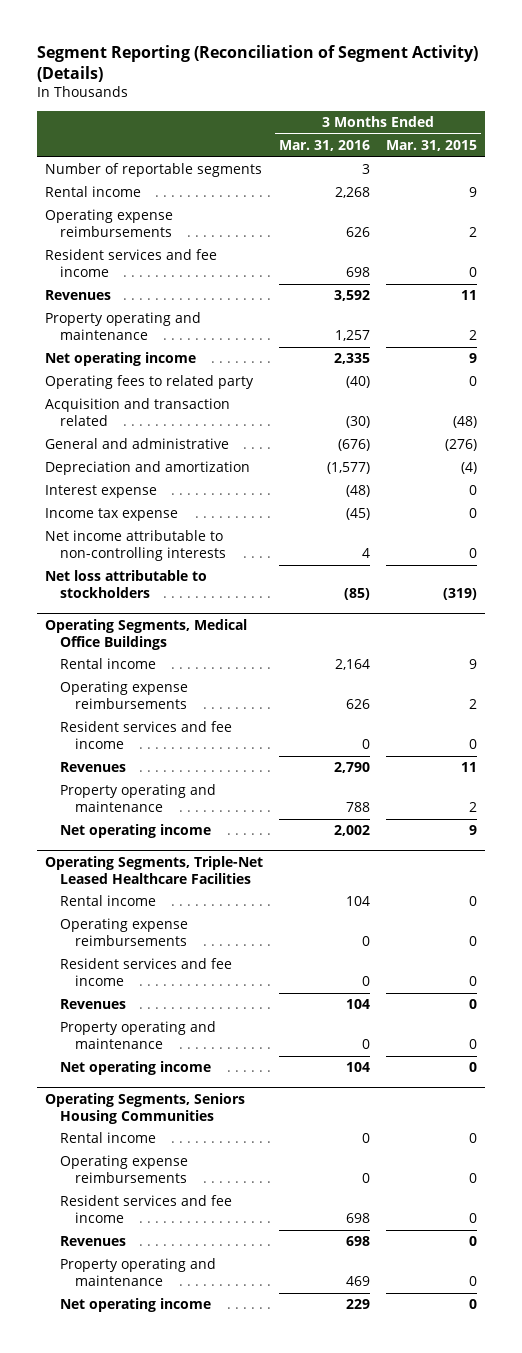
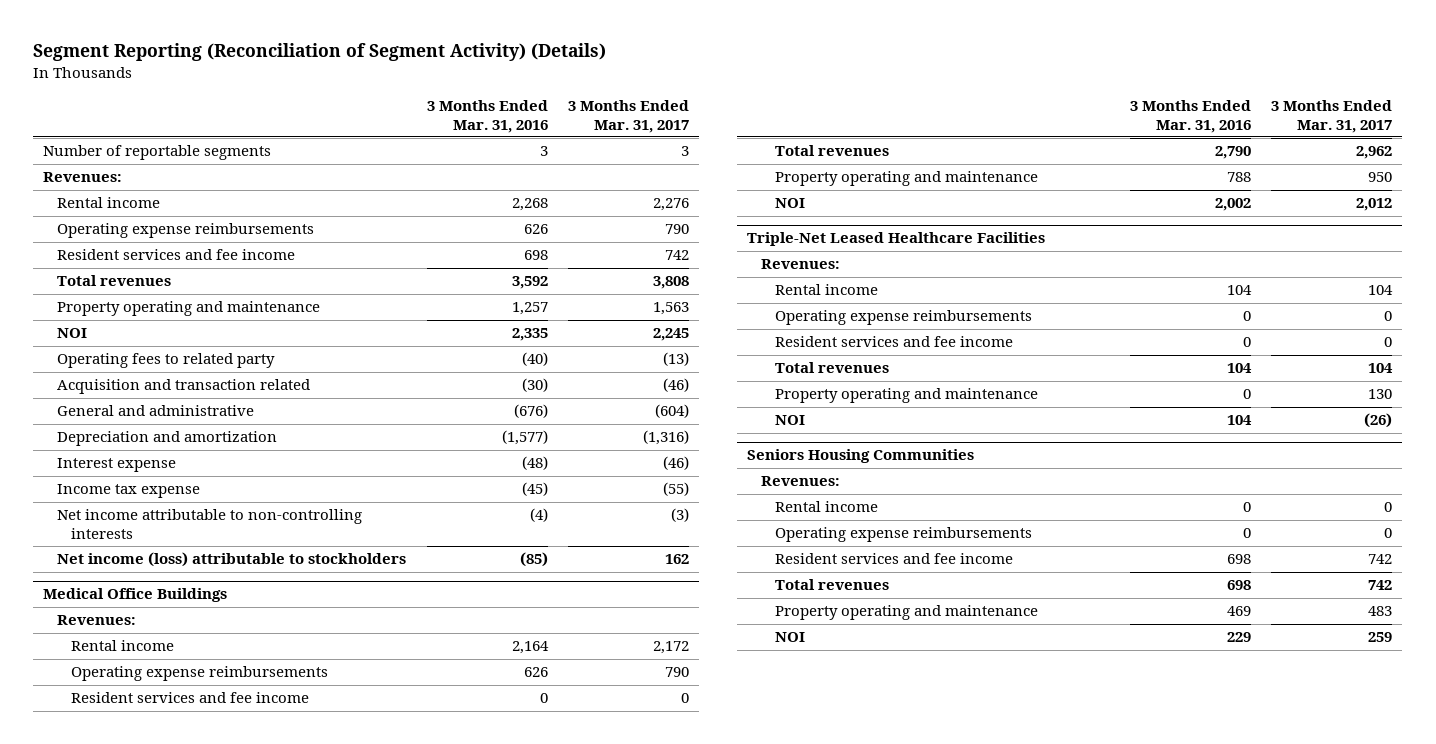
- | 3 Months Ended Mar. 31, 2016 | 3 Months Ended Mar. 31, 2015
+ | 3 Months Ended Mar. 31, 2016 | 3 Months Ended Mar. 31, 2017
+ Revenues:
- Revenues | 3,592 | 11
+ Total revenues | 3,592 | 3,808
- Net operating income | 2,335 | 9
+ NOI | 2,335 | 2,245
- Net income attributable to non-controlling interests | 4 | 0
- Net loss attributable to stockholders | (85) | (319)
- Operating Segments, Medical Office Buildings
+ Net income attributable to non-controlling interests | (4) | (3)
+ Net income (loss) attributable to stockholders | (85) | 162
+ Medical Office Buildings
+ Revenues:
- Revenues | 2,790 | 11
+ Total revenues | 2,790 | 2,962
- Net operating income | 2,002 | 9
- Operating Segments, Triple-Net Leased Healthcare Facilities
+ NOI | 2,002 | 2,012
+ Triple-Net Leased Healthcare Facilities
+ Revenues:
- Revenues | 104 | 0
+ Total revenues | 104 | 104
- Net operating income | 104 | 0
- Operating Segments, Seniors Housing Communities
+ NOI | 104 | (26)
+ Seniors Housing Communities
+ Revenues:
- Revenues | 698 | 0
+ Total revenues | 698 | 742
- Net operating income | 229 | 0
+ NOI | 229 | 259

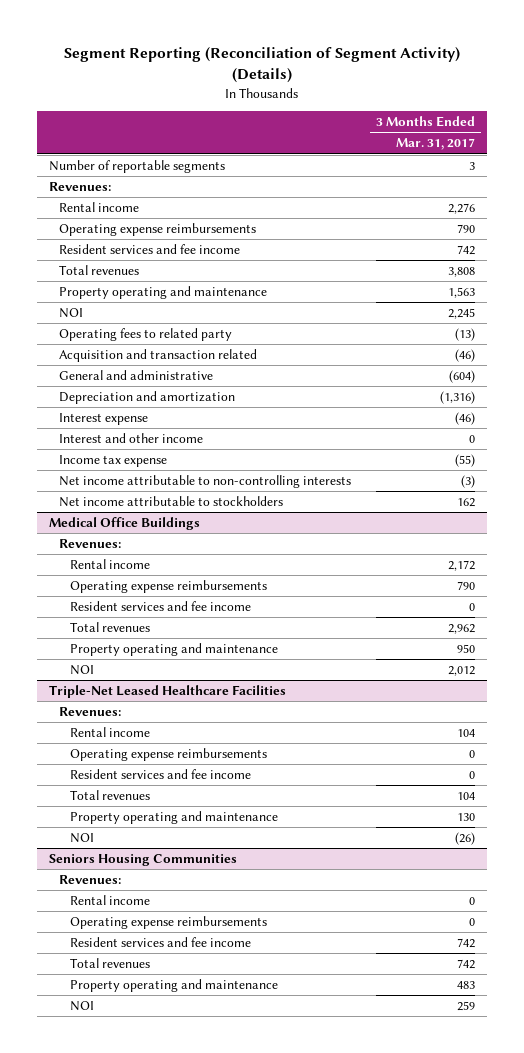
- | 3 Months Ended Mar. 31, 2016 | 3 Months Ended Mar. 31, 2017
+ | 3 Months Ended Mar. 31, 2017
+ Interest and other income | 0
- Net income (loss) attributable to stockholders | (85) | 162
+ Net income attributable to stockholders | 162

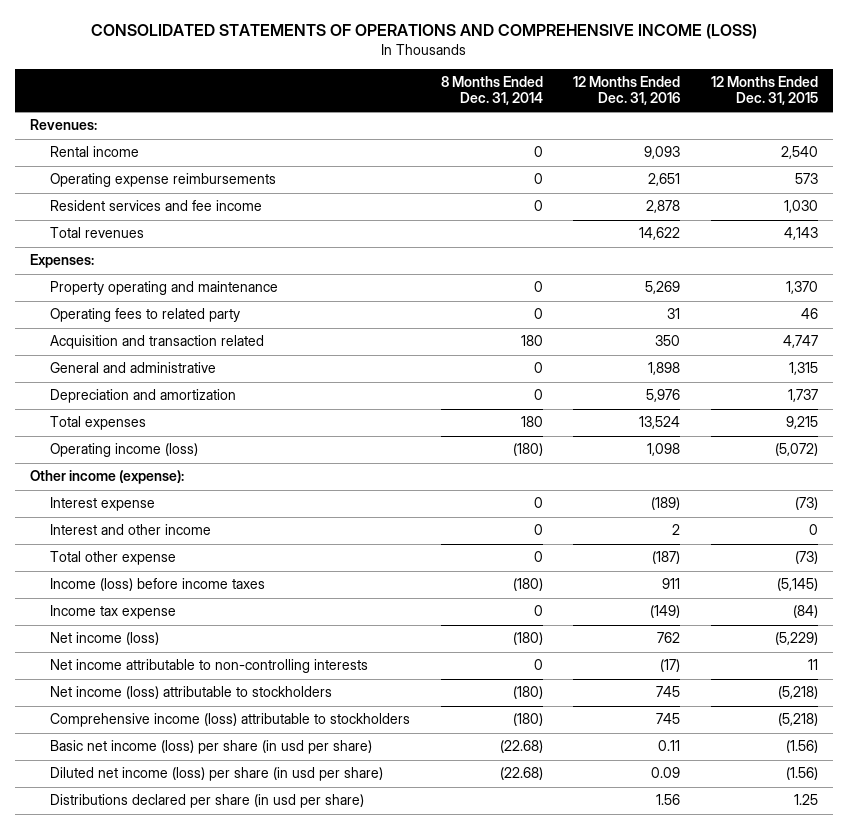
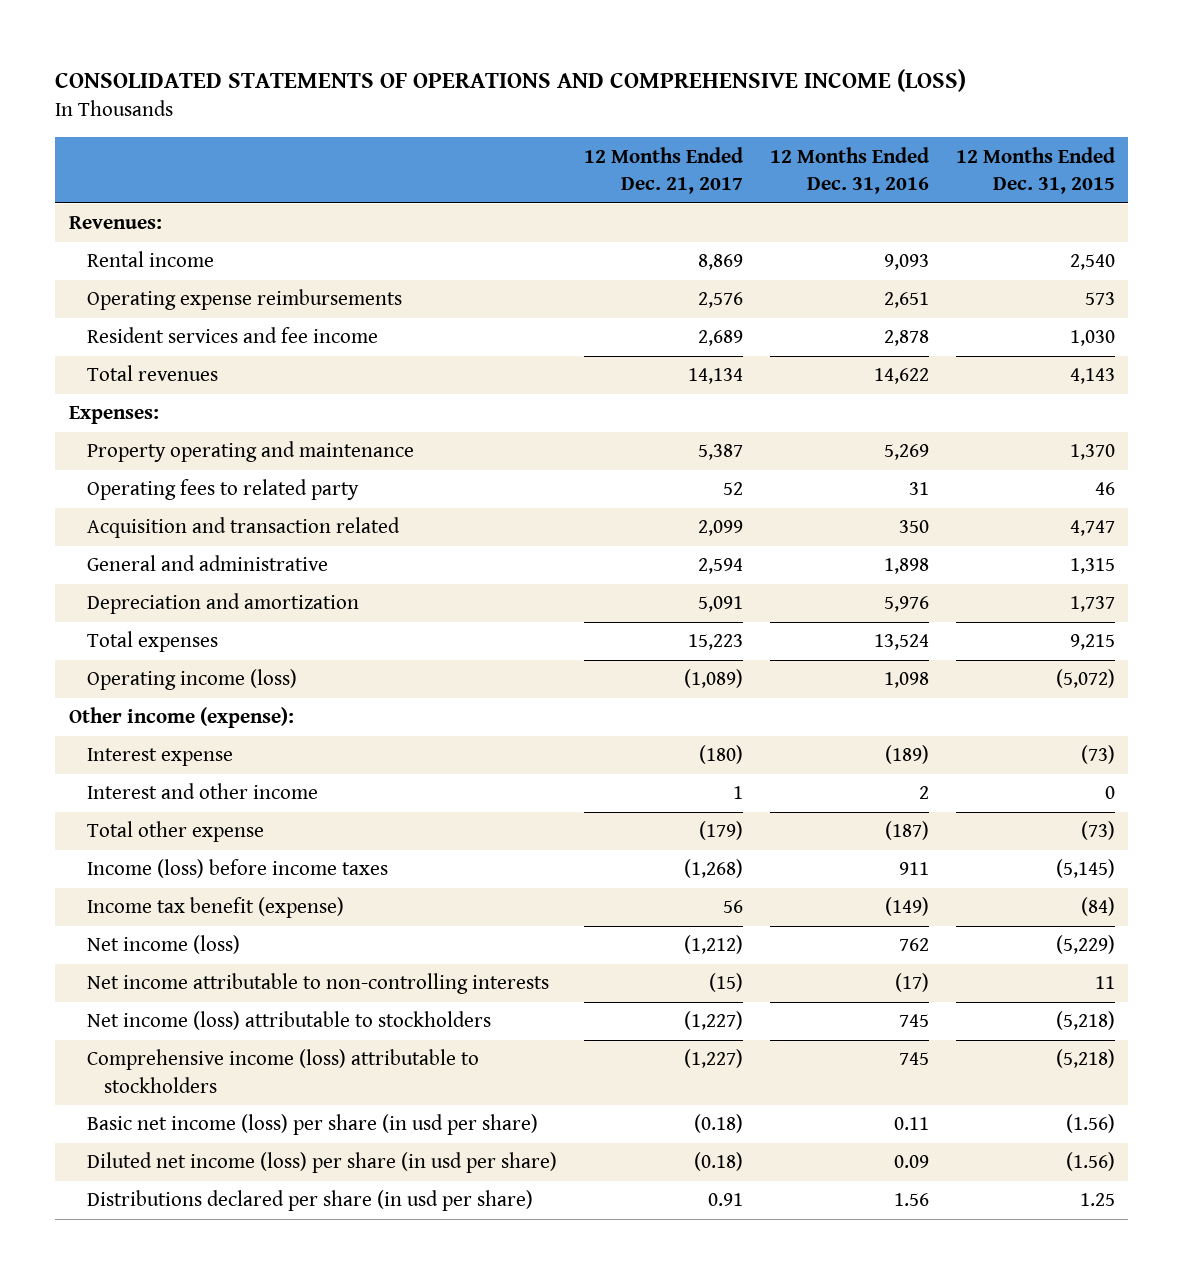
- | 8 Months Ended Dec. 31, 2014 | 12 Months Ended Dec. 31, 2016 | 12 Months Ended Dec. 31, 2015
+ | 12 Months Ended Dec. 21, 2017 | 12 Months Ended Dec. 31, 2016 | 12 Months Ended Dec. 31, 2015
- Income tax expense | 0 | (149) | (84)
+ Income tax benefit (expense) | 56 | (149) | (84)

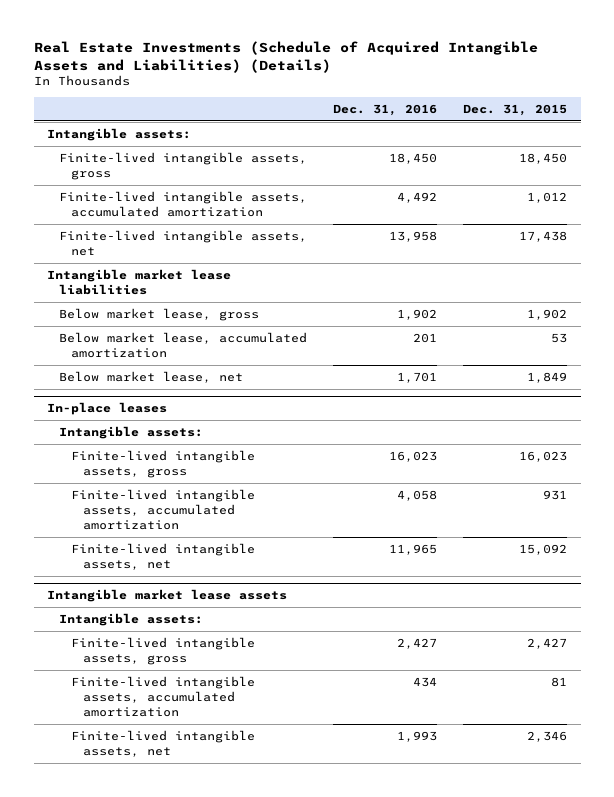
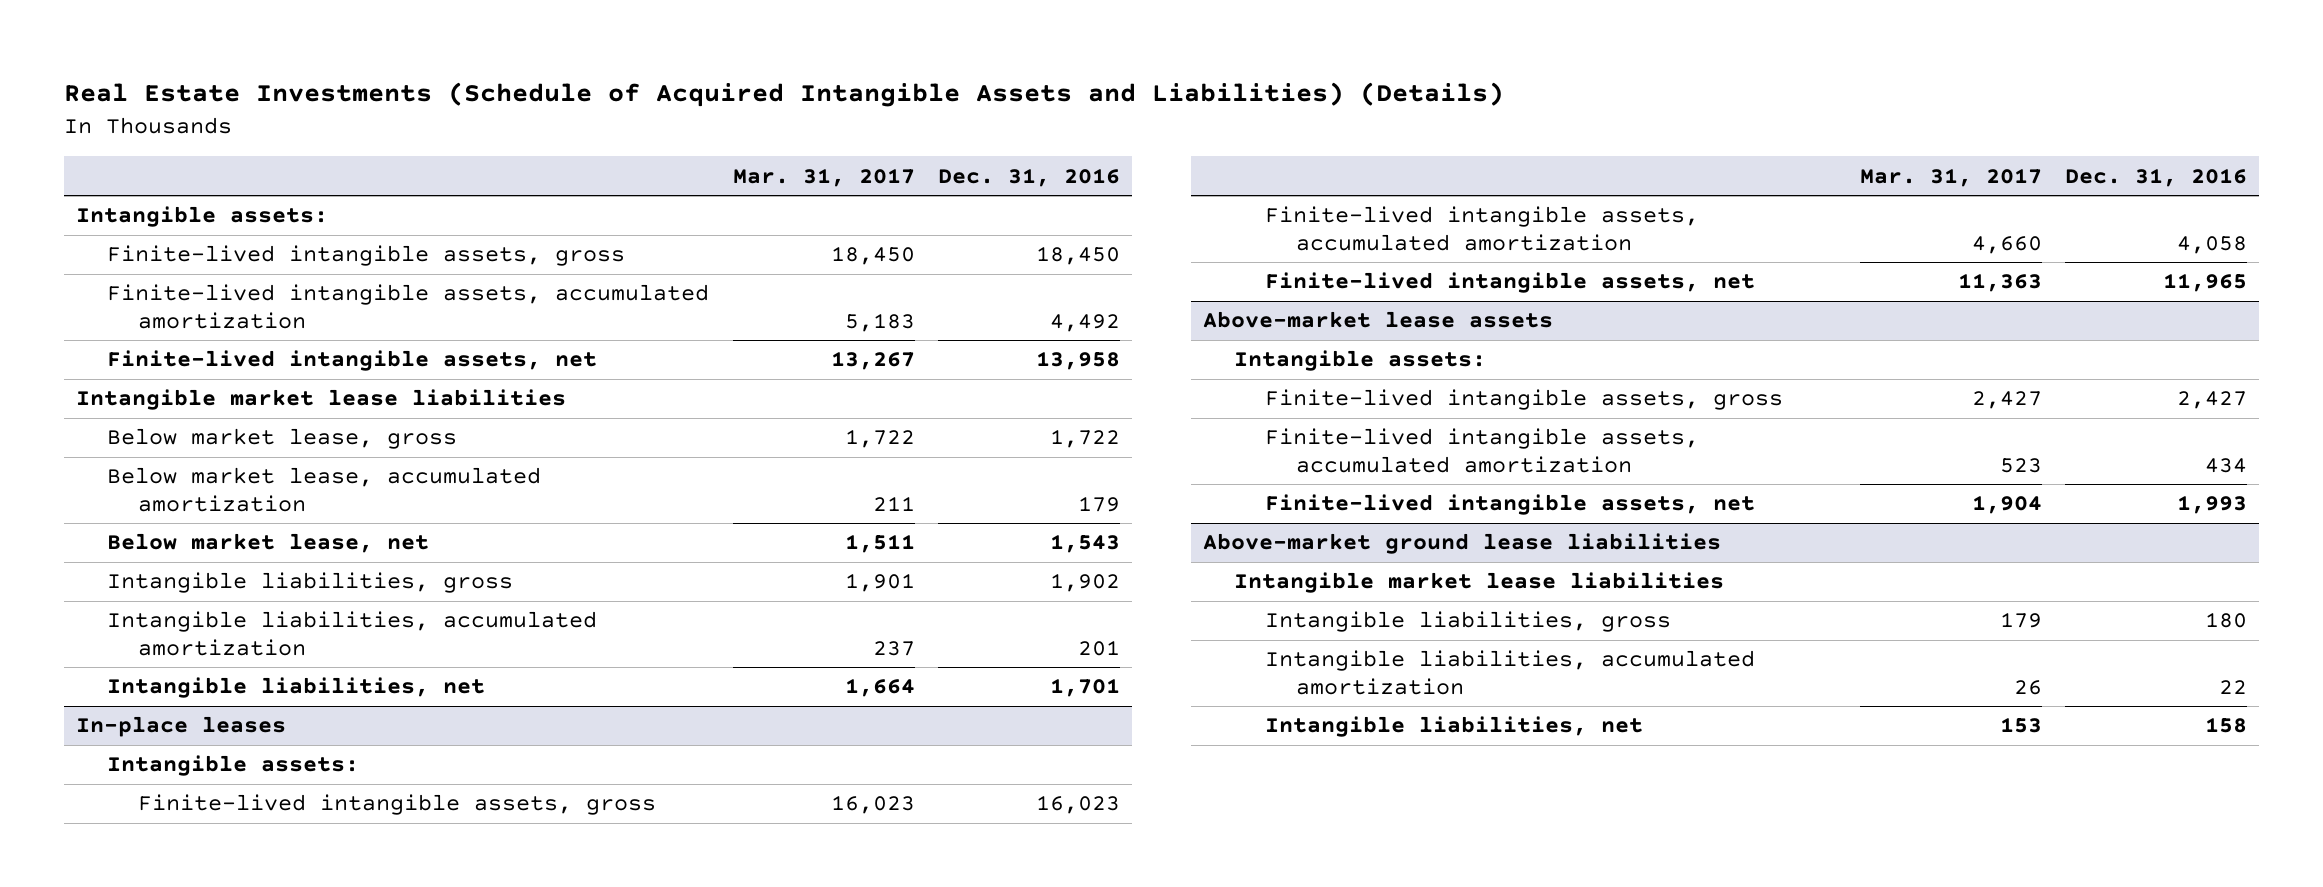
- | Dec. 31, 2016 | Dec. 31, 2015
+ | Mar. 31, 2017 | Dec. 31, 2016
- Below market lease, gross | 1,902 | 1,902
- Below market lease, accumulated amortization | 201 | 53
- Below market lease, net | 1,701 | 1,849
+ Below market lease, gross | 1,722 | 1,722
+ Below market lease, accumulated amortization | 211 | 179
+ Below market lease, net | 1,511 | 1,543
+ Intangible liabilities, gross | 1,901 | 1,902
+ Intangible liabilities, accumulated amortization | 237 | 201
+ Intangible liabilities, net | 1,664 | 1,701
- Intangible market lease assets
+ Above-market lease assets
+ Above-market ground lease liabilities
+ Intangible market lease liabilities
+ Intangible liabilities, gross | 179 | 180
+ Intangible liabilities, accumulated amortization | 26 | 22
+ Intangible liabilities, net | 153 | 158

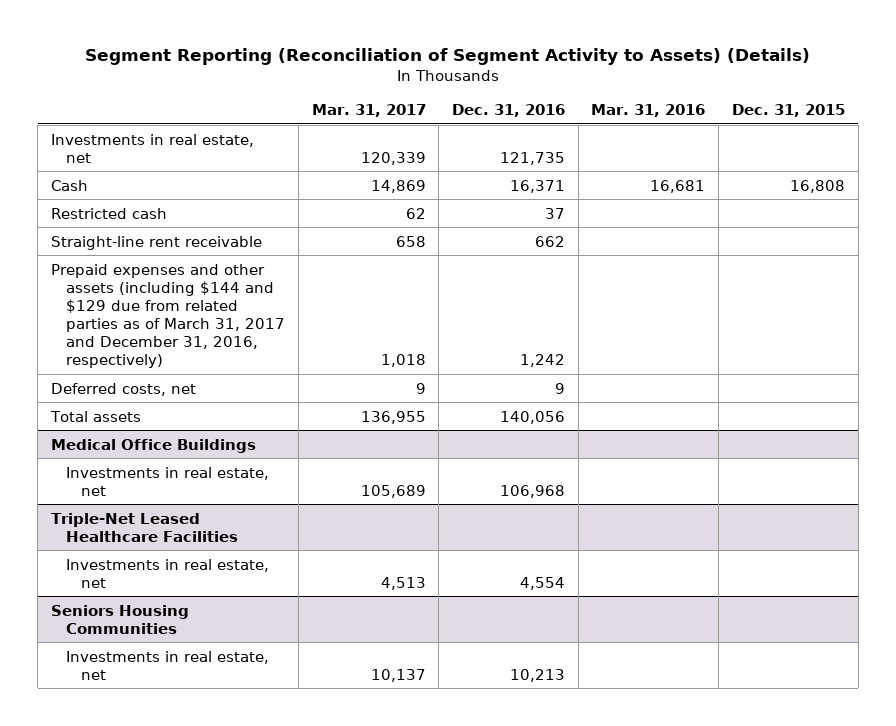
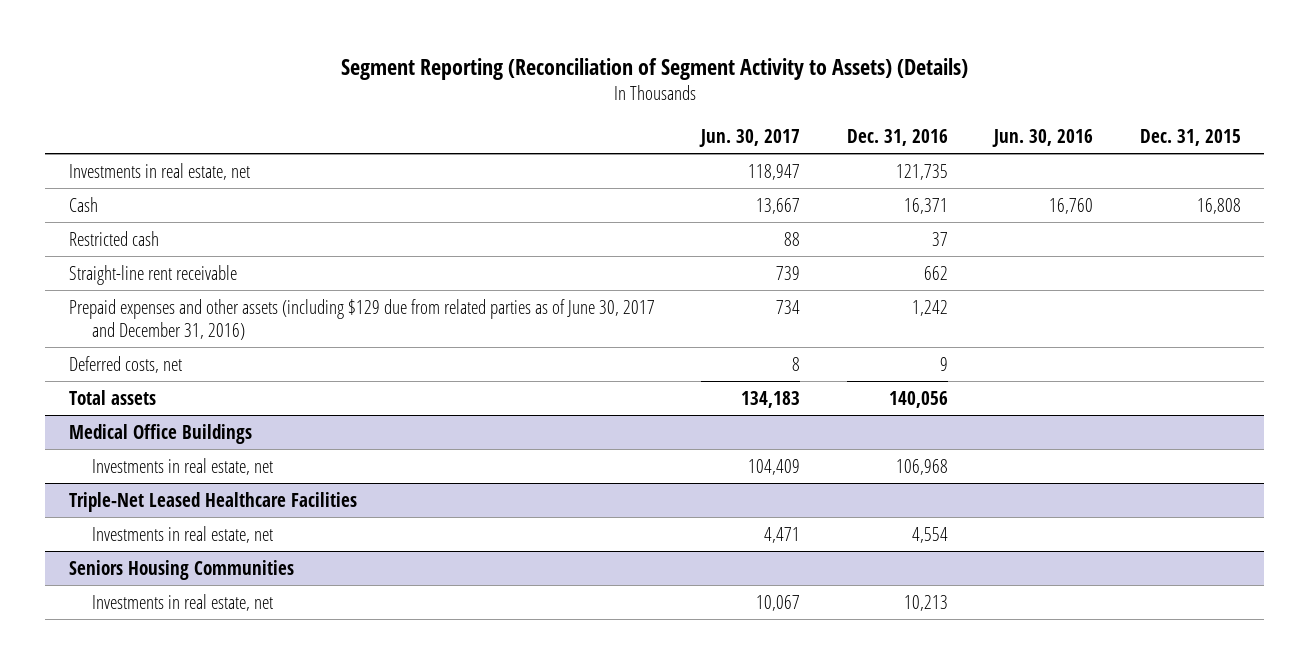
- | Mar. 31, 2017 | Dec. 31, 2016 | Mar. 31, 2016 | Dec. 31, 2015
+ | Jun. 30, 2017 | Dec. 31, 2016 | Jun. 30, 2016 | Dec. 31, 2015
- Prepaid expenses and other assets (including $144 and $129 due from related parties as of March 31, 2017 and December 31, 2016, respectively) | 1,018 | 1,242 | |
+ Prepaid expenses and other assets (including $129 due from related parties as of June 30, 2017 and December 31, 2016) | 734 | 1,242 | |

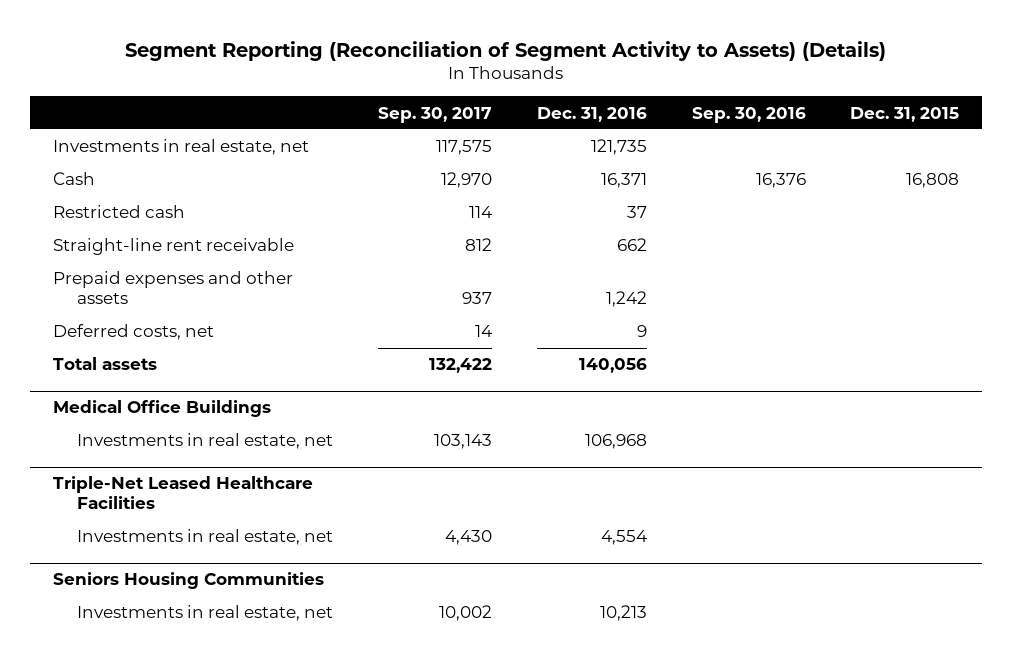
- | Jun. 30, 2017 | Dec. 31, 2016 | Jun. 30, 2016 | Dec. 31, 2015
+ | Sep. 30, 2017 | Dec. 31, 2016 | Sep. 30, 2016 | Dec. 31, 2015
- Prepaid expenses and other assets (including $129 due from related parties as of June 30, 2017 and December 31, 2016) | 734 | 1,242 | |
+ Prepaid expenses and other assets | 937 | 1,242 | |

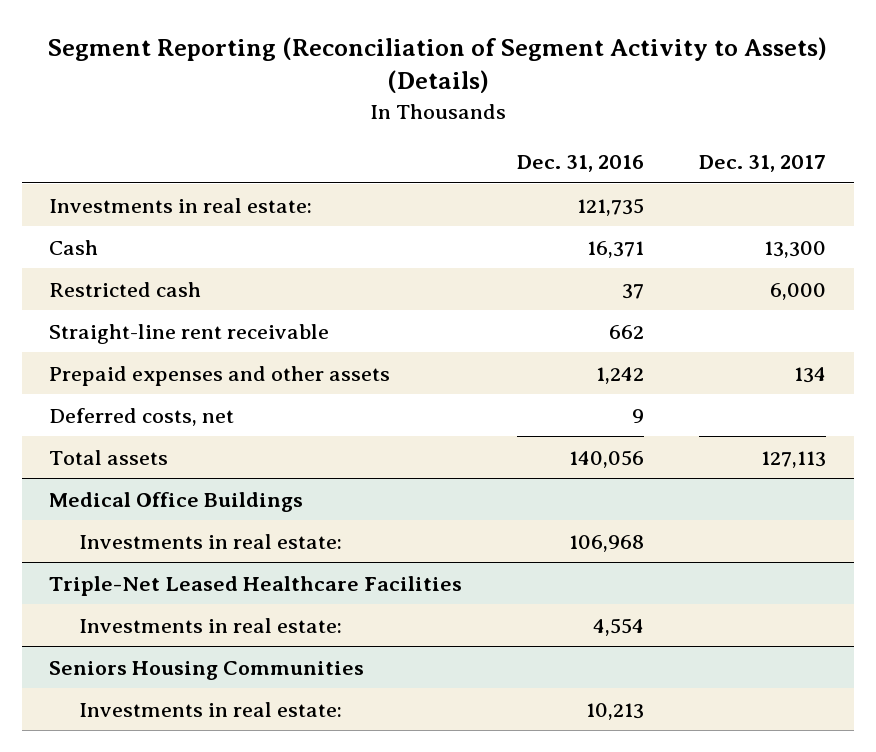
- | Sep. 30, 2017 | Dec. 31, 2016 | Sep. 30, 2016 | Dec. 31, 2015
+ | Dec. 31, 2016 | Dec. 31, 2017
- Investments in real estate, net | 117,575 | 121,735 | |
+ Investments in real estate: | 121,735 |
@ Medical Office Buildings
- Investments in real estate, net | 103,143 | 106,968 | |
+ Investments in real estate: | 106,968 |
@ Triple-Net Leased Healthcare Facilities
- Investments in real estate, net | 4,430 | 4,554 | |
+ Investments in real estate: | 4,554 |
@ Seniors Housing Communities
- Investments in real estate, net | 10,002 | 10,213 | |
+ Investments in real estate: | 10,213 |

